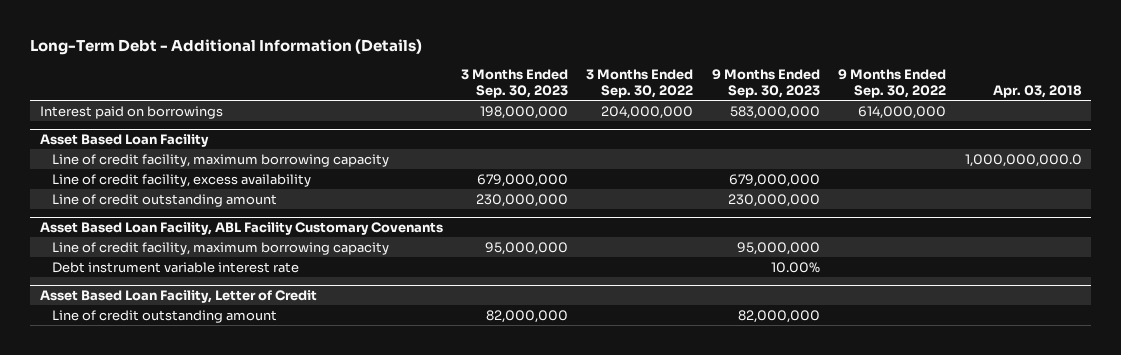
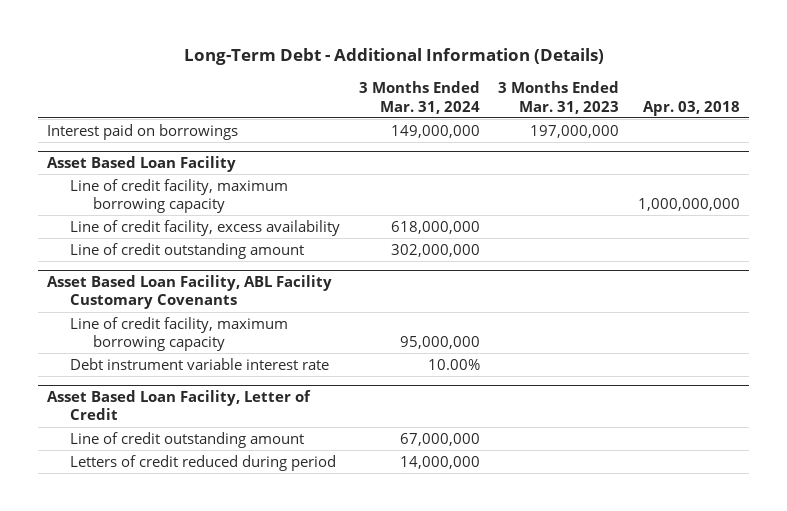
- | 3 Months Ended Sep. 30, 2023 | 3 Months Ended Sep. 30, 2022 | 9 Months Ended Sep. 30, 2023 | 9 Months Ended Sep. 30, 2022 | Apr. 03, 2018
+ | 3 Months Ended Mar. 31, 2024 | 3 Months Ended Mar. 31, 2023 | Apr. 03, 2018
@ Asset Based Loan Facility
- Line of credit facility, maximum borrowing capacity | | | | | 1,000,000,000.0
+ Line of credit facility, maximum borrowing capacity | | | 1,000,000,000
@ Asset Based Loan Facility, Letter of Credit
+ Letters of credit reduced during period | 14,000,000 | |

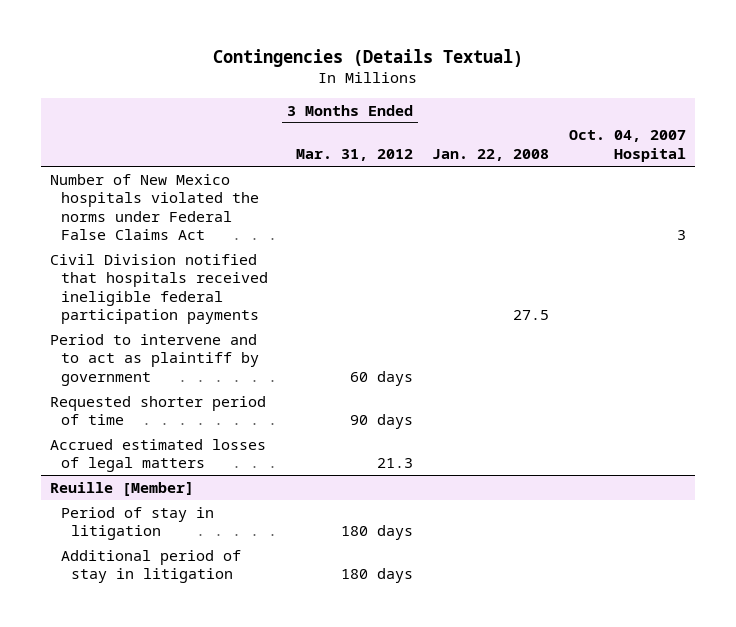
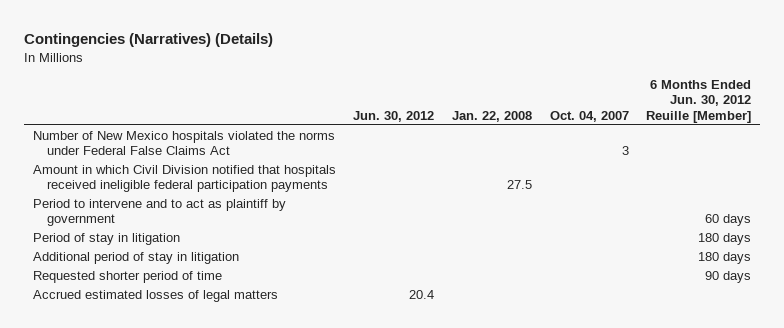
- Contingencies (Details Textual)
+ Contingencies (Narratives) (Details)
- | 3 Months Ended Mar. 31, 2012 | Jan. 22, 2008 | Oct. 04, 2007 Hospital
+ | Jun. 30, 2012 | Jan. 22, 2008 | Oct. 04, 2007 | 6 Months Ended Jun. 30, 2012 Reuille [Member]
- Civil Division notified that hospitals received ineligible federal participation payments | | 27.5 |
+ Amount in which Civil Division notified that hospitals received ineligible federal participation payments | | 27.5 | |
+ Period of stay in litigation | | | | 180 days
+ Additional period of stay in litigation | | | | 180 days
- Reuille [Member]
- Period of stay in litigation | 180 days | |
- Additional period of stay in litigation | 180 days | |

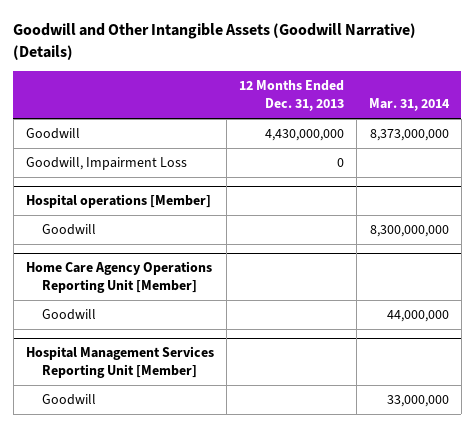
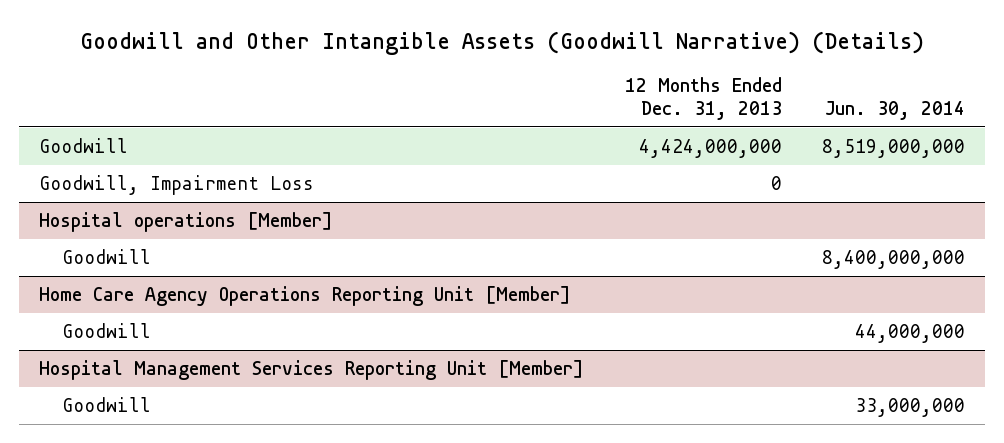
- | 12 Months Ended Dec. 31, 2013 | Mar. 31, 2014
+ | 12 Months Ended Dec. 31, 2013 | Jun. 30, 2014
- Goodwill | 4,430,000,000 | 8,373,000,000
+ Goodwill | 4,424,000,000 | 8,519,000,000

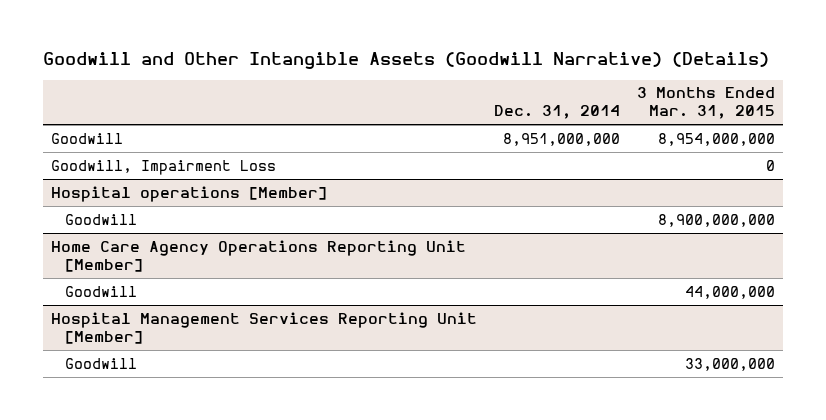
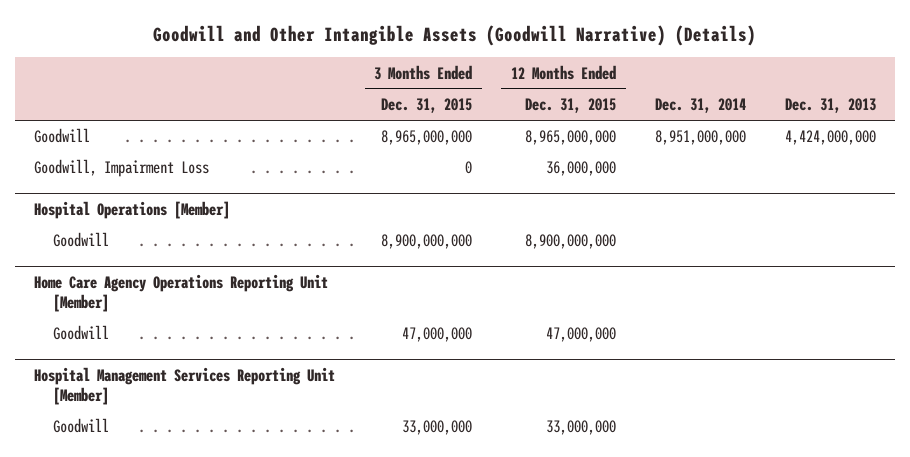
- | Dec. 31, 2014 | 3 Months Ended Mar. 31, 2015
+ | 3 Months Ended Dec. 31, 2015 | 12 Months Ended Dec. 31, 2015 | Dec. 31, 2014 | Dec. 31, 2013
- Hospital operations [Member]
+ Hospital Operations [Member]

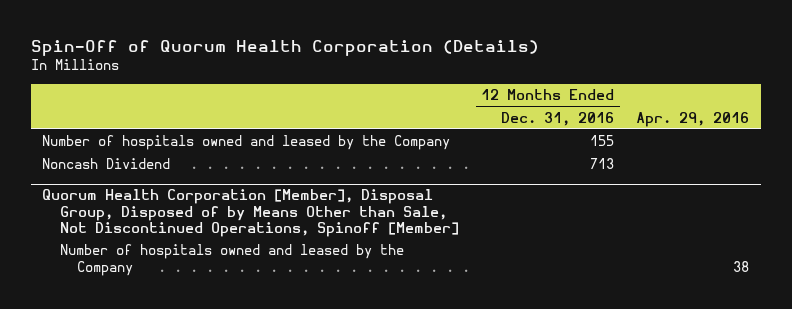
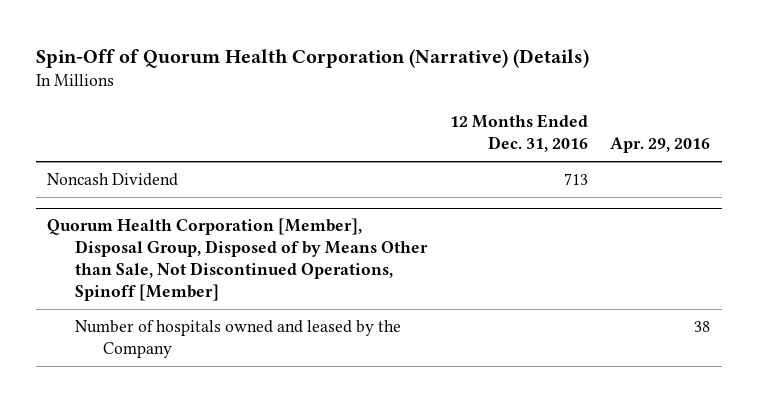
- Spin-Off of Quorum Health Corporation (Details)
+ Spin-Off of Quorum Health Corporation (Narrative) (Details)
- Number of hospitals owned and leased by the Company | 155 |

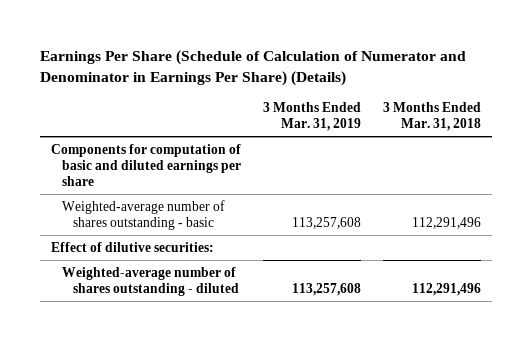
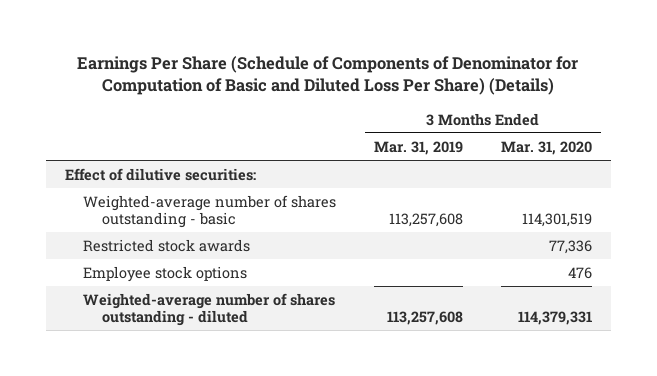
- Earnings Per Share (Schedule of Calculation of Numerator and Denominator in Earnings Per Share) (Details)
+ Earnings Per Share (Schedule of Components of Denominator for Computation of Basic and Diluted Loss Per Share) (Details)
- | 3 Months Ended Mar. 31, 2019 | 3 Months Ended Mar. 31, 2018
+ | 3 Months Ended Mar. 31, 2019 | 3 Months Ended Mar. 31, 2020
- Components for computation of basic and diluted earnings per share
moved down: Weighted-average number of shares outstanding - basic | 113,257,608 | 114,301,519
+ Restricted stock awards | | 77,336
+ Employee stock options | | 476

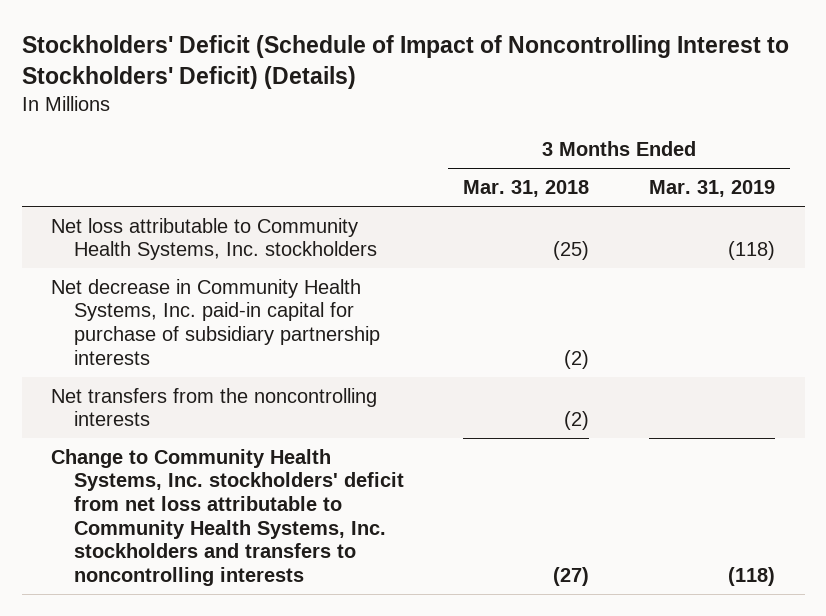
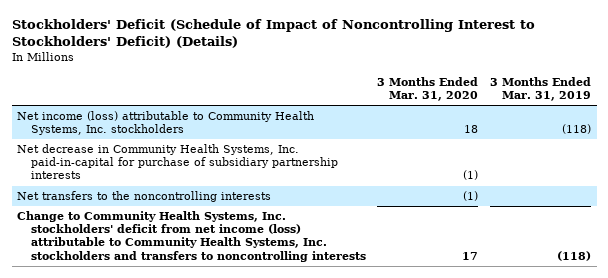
- | 3 Months Ended Mar. 31, 2018 | 3 Months Ended Mar. 31, 2019
+ | 3 Months Ended Mar. 31, 2020 | 3 Months Ended Mar. 31, 2019
- Net loss attributable to Community Health Systems, Inc. stockholders | (25) | (118)
- Net decrease in Community Health Systems, Inc. paid-in capital for purchase of subsidiary partnership interests | (2) |
- Net transfers from the noncontrolling interests | (2) |
- Change to Community Health Systems, Inc. stockholders' deficit from net loss attributable to Community Health Systems, Inc. stockholders and transfers to noncontrolling interests | (27) | (118)
+ Net income (loss) attributable to Community Health Systems, Inc. stockholders | 18 | (118)
+ Net decrease in Community Health Systems, Inc. paid-in-capital for purchase of subsidiary partnership interests | (1) |
+ Net transfers to the noncontrolling interests | (1) |
+ Change to Community Health Systems, Inc. stockholders' deficit from net income (loss) attributable to Community Health Systems, Inc. stockholders and transfers to noncontrolling interests | 17 | (118)

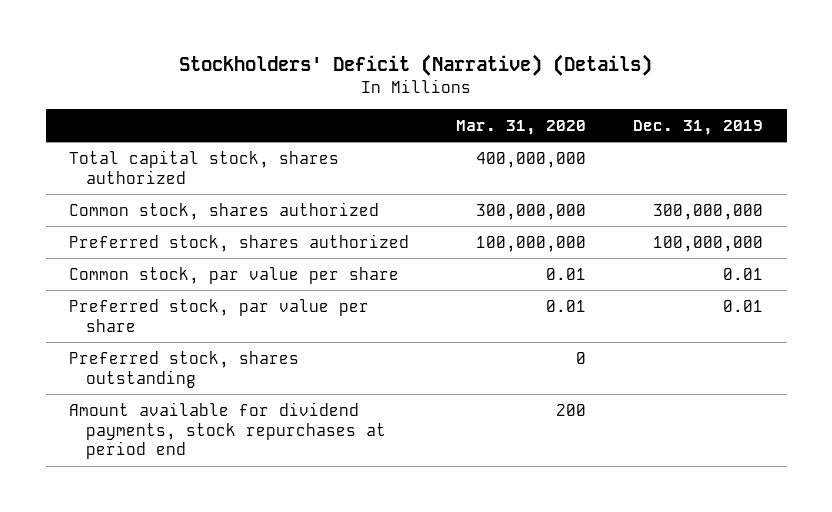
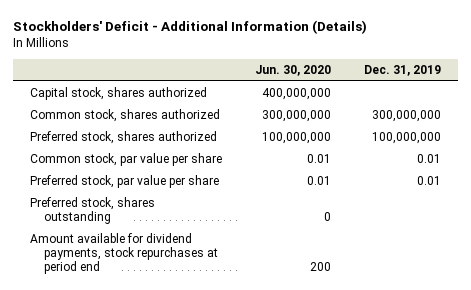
- Stockholders' Deficit (Narrative) (Details)
+ Stockholders' Deficit - Additional Information (Details)
- | Mar. 31, 2020 | Dec. 31, 2019
+ | Jun. 30, 2020 | Dec. 31, 2019
- Total capital stock, shares authorized | 400,000,000 |
+ Capital stock, shares authorized | 400,000,000 |

